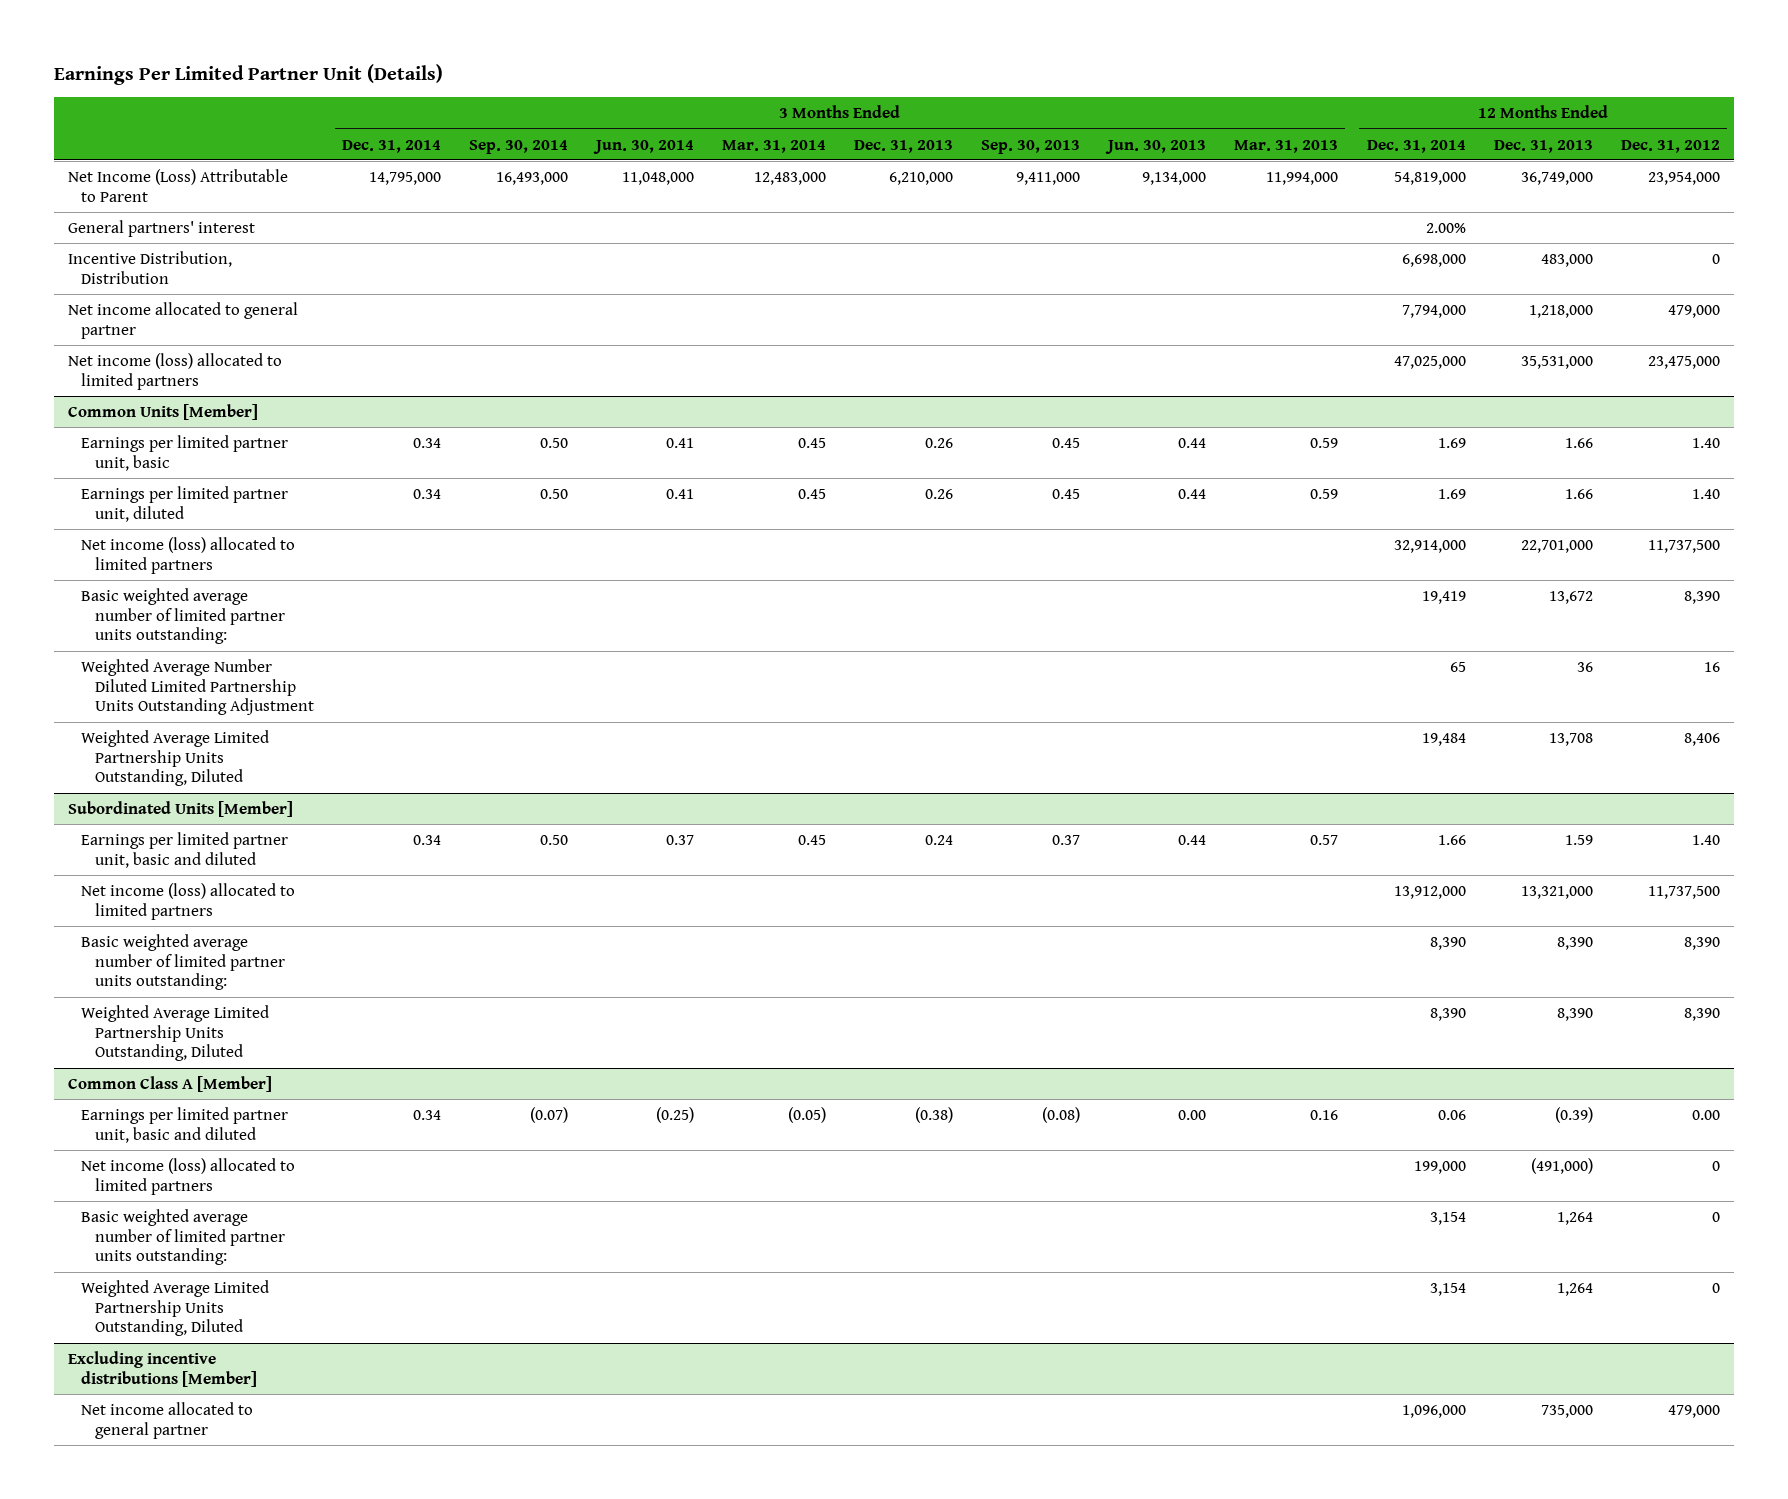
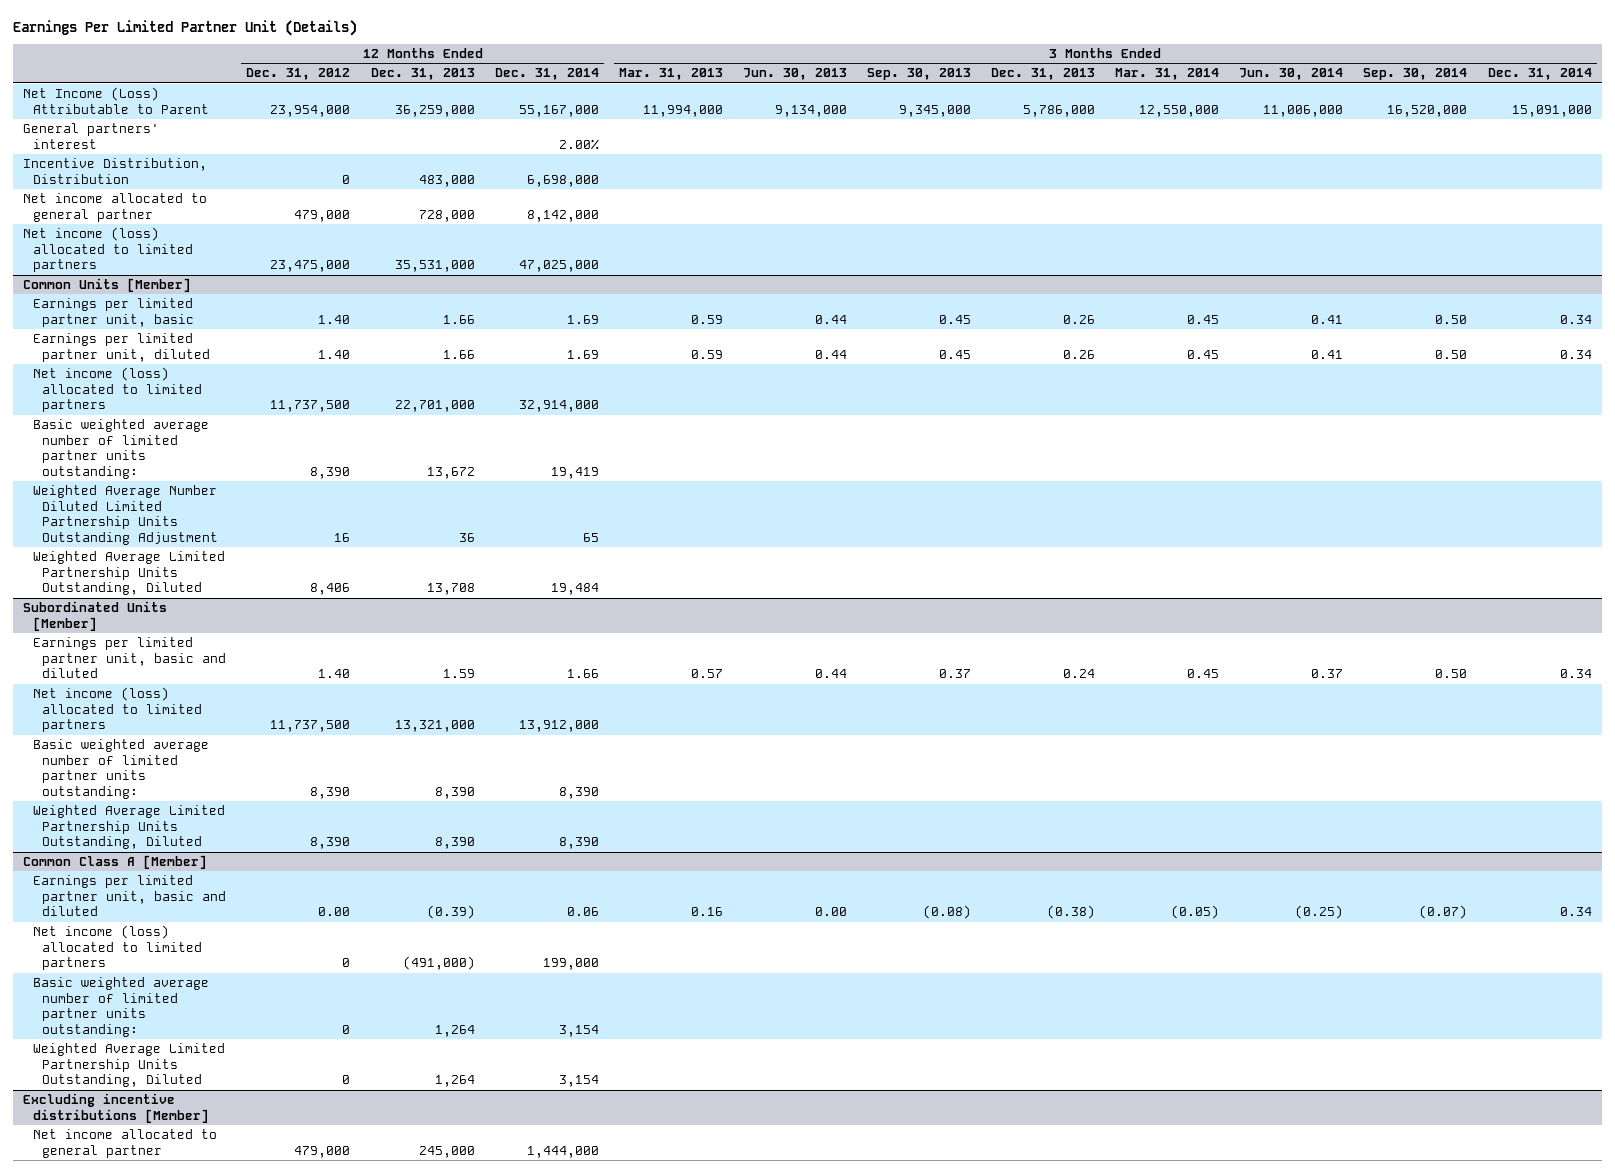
- | 3 Months Ended Dec. 31, 2014 | 3 Months Ended Sep. 30, 2014 | 3 Months Ended Jun. 30, 2014 | 3 Months Ended Mar. 31, 2014 | 3 Months Ended Dec. 31, 2013 | 3 Months Ended Sep. 30, 2013 | 3 Months Ended Jun. 30, 2013 | 3 Months Ended Mar. 31, 2013 | 12 Months Ended Dec. 31, 2014 | 12 Months Ended Dec. 31, 2013 | 12 Months Ended Dec. 31, 2012
+ | 12 Months Ended Dec. 31, 2012 | 12 Months Ended Dec. 31, 2013 | 12 Months Ended Dec. 31, 2014 | 3 Months Ended Mar. 31, 2013 | 3 Months Ended Jun. 30, 2013 | 3 Months Ended Sep. 30, 2013 | 3 Months Ended Dec. 31, 2013 | 3 Months Ended Mar. 31, 2014 | 3 Months Ended Jun. 30, 2014 | 3 Months Ended Sep. 30, 2014 | 3 Months Ended Dec. 31, 2014
- Net Income (Loss) Attributable to Parent | 14,795,000 | 16,493,000 | 11,048,000 | 12,483,000 | 6,210,000 | 9,411,000 | 9,134,000 | 11,994,000 | 54,819,000 | 36,749,000 | 23,954,000
+ Net Income (Loss) Attributable to Parent | 23,954,000 | 36,259,000 | 55,167,000 | 11,994,000 | 9,134,000 | 9,345,000 | 5,786,000 | 12,550,000 | 11,006,000 | 16,520,000 | 15,091,000
- Net income allocated to general partner | | | | | | | | | 7,794,000 | 1,218,000 | 479,000
+ Net income allocated to general partner | 479,000 | 728,000 | 8,142,000 | | | | | | | |
@ Excluding incentive distributions [Member]
- Net income allocated to general partner | | | | | | | | | 1,096,000 | 735,000 | 479,000
+ Net income allocated to general partner | 479,000 | 245,000 | 1,444,000 | | | | | | | |

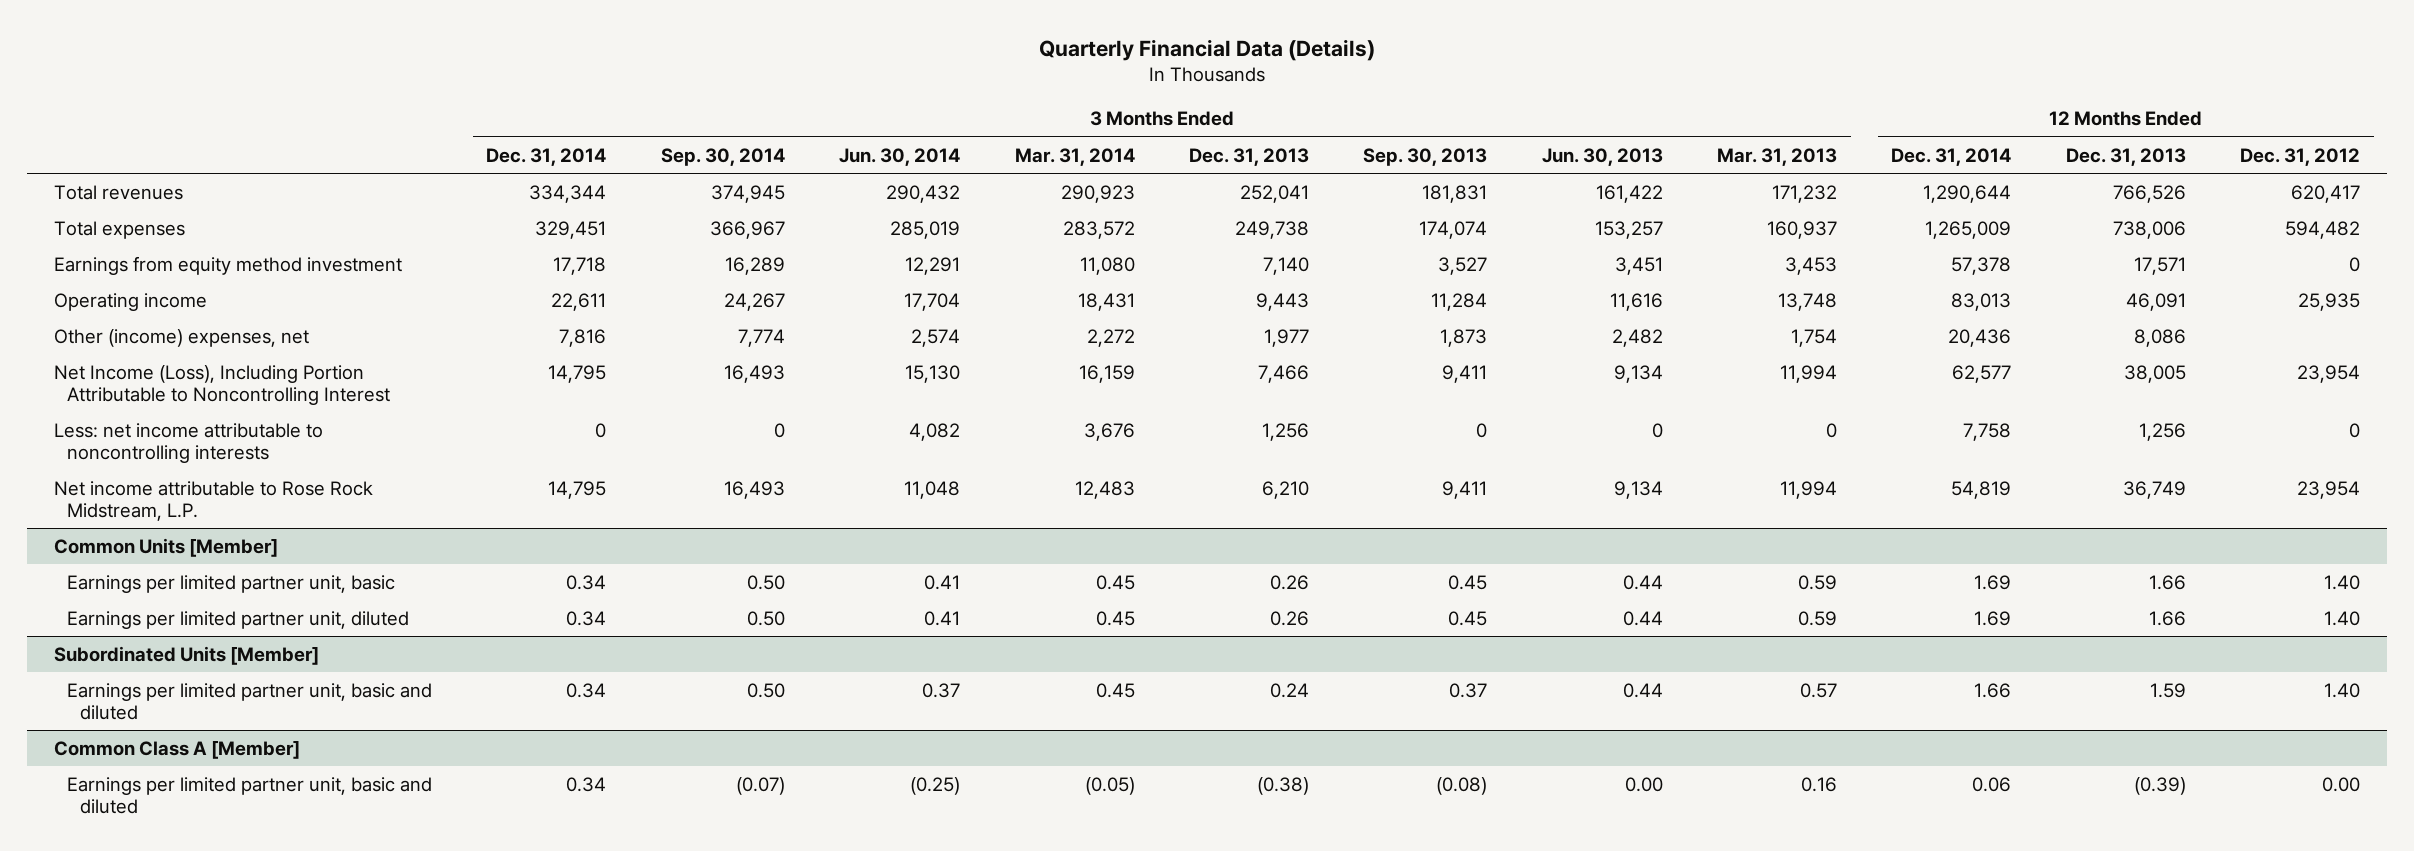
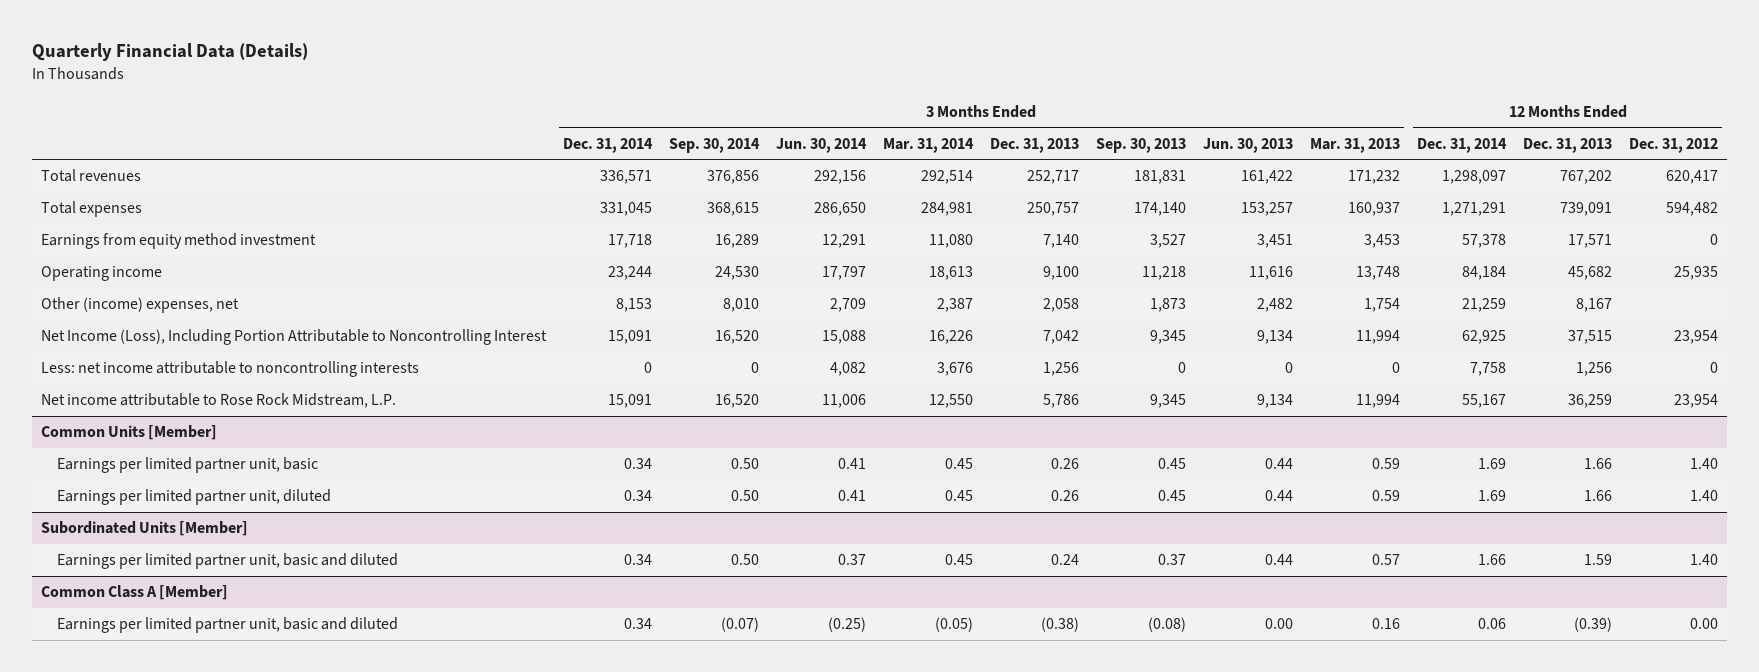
- Total revenues | 334,344 | 374,945 | 290,432 | 290,923 | 252,041 | 181,831 | 161,422 | 171,232 | 1,290,644 | 766,526 | 620,417
- Total expenses | 329,451 | 366,967 | 285,019 | 283,572 | 249,738 | 174,074 | 153,257 | 160,937 | 1,265,009 | 738,006 | 594,482
+ Total revenues | 336,571 | 376,856 | 292,156 | 292,514 | 252,717 | 181,831 | 161,422 | 171,232 | 1,298,097 | 767,202 | 620,417
+ Total expenses | 331,045 | 368,615 | 286,650 | 284,981 | 250,757 | 174,140 | 153,257 | 160,937 | 1,271,291 | 739,091 | 594,482
- Operating income | 22,611 | 24,267 | 17,704 | 18,431 | 9,443 | 11,284 | 11,616 | 13,748 | 83,013 | 46,091 | 25,935
- Other (income) expenses, net | 7,816 | 7,774 | 2,574 | 2,272 | 1,977 | 1,873 | 2,482 | 1,754 | 20,436 | 8,086 |
- Net Income (Loss), Including Portion Attributable to Noncontrolling Interest | 14,795 | 16,493 | 15,130 | 16,159 | 7,466 | 9,411 | 9,134 | 11,994 | 62,577 | 38,005 | 23,954
+ Operating income | 23,244 | 24,530 | 17,797 | 18,613 | 9,100 | 11,218 | 11,616 | 13,748 | 84,184 | 45,682 | 25,935
+ Other (income) expenses, net | 8,153 | 8,010 | 2,709 | 2,387 | 2,058 | 1,873 | 2,482 | 1,754 | 21,259 | 8,167 |
+ Net Income (Loss), Including Portion Attributable to Noncontrolling Interest | 15,091 | 16,520 | 15,088 | 16,226 | 7,042 | 9,345 | 9,134 | 11,994 | 62,925 | 37,515 | 23,954
- Net income attributable to Rose Rock Midstream, L.P. | 14,795 | 16,493 | 11,048 | 12,483 | 6,210 | 9,411 | 9,134 | 11,994 | 54,819 | 36,749 | 23,954
+ Net income attributable to Rose Rock Midstream, L.P. | 15,091 | 16,520 | 11,006 | 12,550 | 5,786 | 9,345 | 9,134 | 11,994 | 55,167 | 36,259 | 23,954

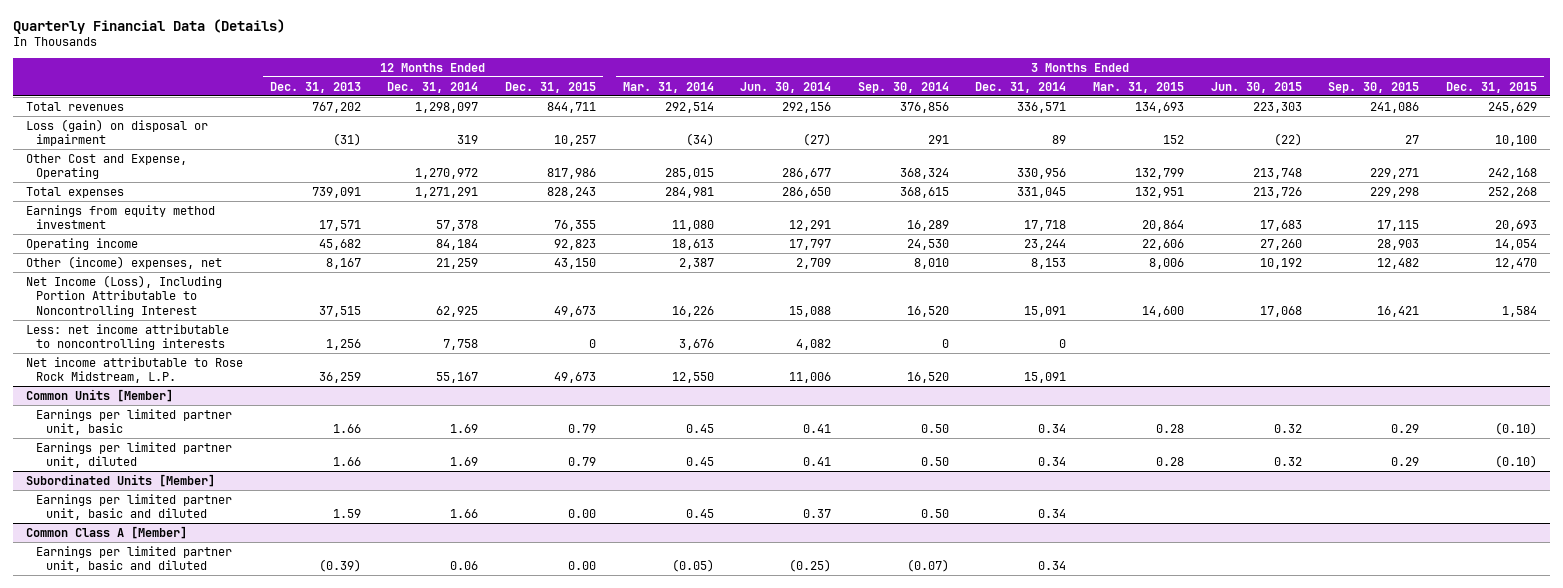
- | 3 Months Ended Dec. 31, 2014 | 3 Months Ended Sep. 30, 2014 | 3 Months Ended Jun. 30, 2014 | 3 Months Ended Mar. 31, 2014 | 3 Months Ended Dec. 31, 2013 | 3 Months Ended Sep. 30, 2013 | 3 Months Ended Jun. 30, 2013 | 3 Months Ended Mar. 31, 2013 | 12 Months Ended Dec. 31, 2014 | 12 Months Ended Dec. 31, 2013 | 12 Months Ended Dec. 31, 2012
+ | 12 Months Ended Dec. 31, 2013 | 12 Months Ended Dec. 31, 2014 | 12 Months Ended Dec. 31, 2015 | 3 Months Ended Mar. 31, 2014 | 3 Months Ended Jun. 30, 2014 | 3 Months Ended Sep. 30, 2014 | 3 Months Ended Dec. 31, 2014 | 3 Months Ended Mar. 31, 2015 | 3 Months Ended Jun. 30, 2015 | 3 Months Ended Sep. 30, 2015 | 3 Months Ended Dec. 31, 2015
+ Loss (gain) on disposal or impairment | (31) | 319 | 10,257 | (34) | (27) | 291 | 89 | 152 | (22) | 27 | 10,100
+ Other Cost and Expense, Operating | | 1,270,972 | 817,986 | 285,015 | 286,677 | 368,324 | 330,956 | 132,799 | 213,748 | 229,271 | 242,168

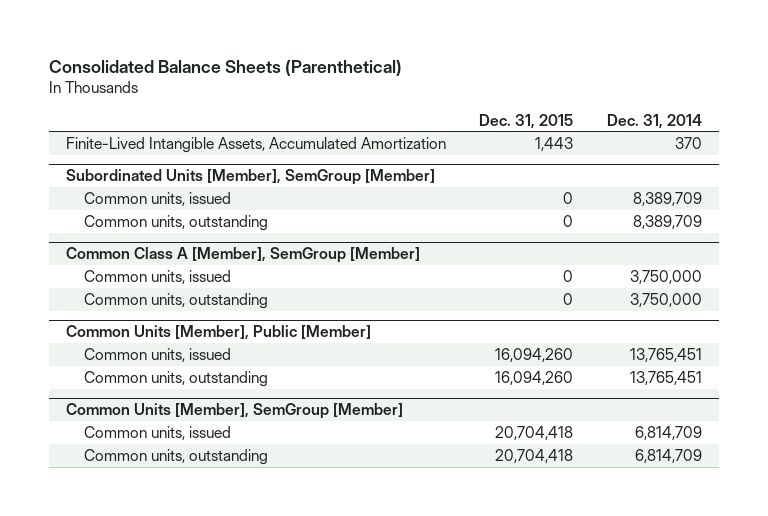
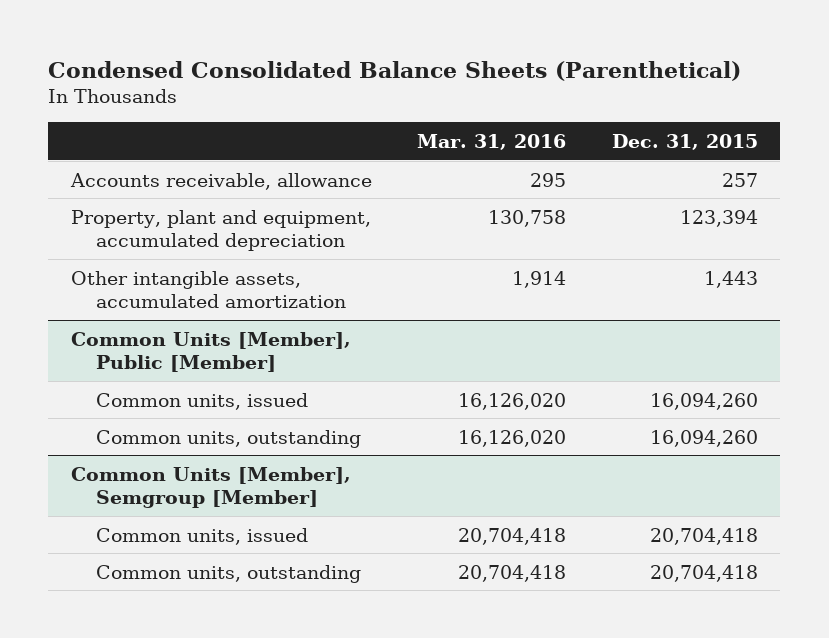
- Consolidated Balance Sheets (Parenthetical)
+ Condensed Consolidated Balance Sheets (Parenthetical)
- | Dec. 31, 2015 | Dec. 31, 2014
+ | Mar. 31, 2016 | Dec. 31, 2015
- Finite-Lived Intangible Assets, Accumulated Amortization | 1,443 | 370
- Subordinated Units [Member], SemGroup [Member]
- Common units, issued | 0 | 8,389,709
- Common units, outstanding | 0 | 8,389,709
- Common Class A [Member], SemGroup [Member]
- Common units, issued | 0 | 3,750,000
- Common units, outstanding | 0 | 3,750,000
+ Accounts receivable, allowance | 295 | 257
+ Property, plant and equipment, accumulated depreciation | 130,758 | 123,394
+ Other intangible assets, accumulated amortization | 1,914 | 1,443
- Common Units [Member], SemGroup [Member]
+ Common Units [Member], Semgroup [Member]

